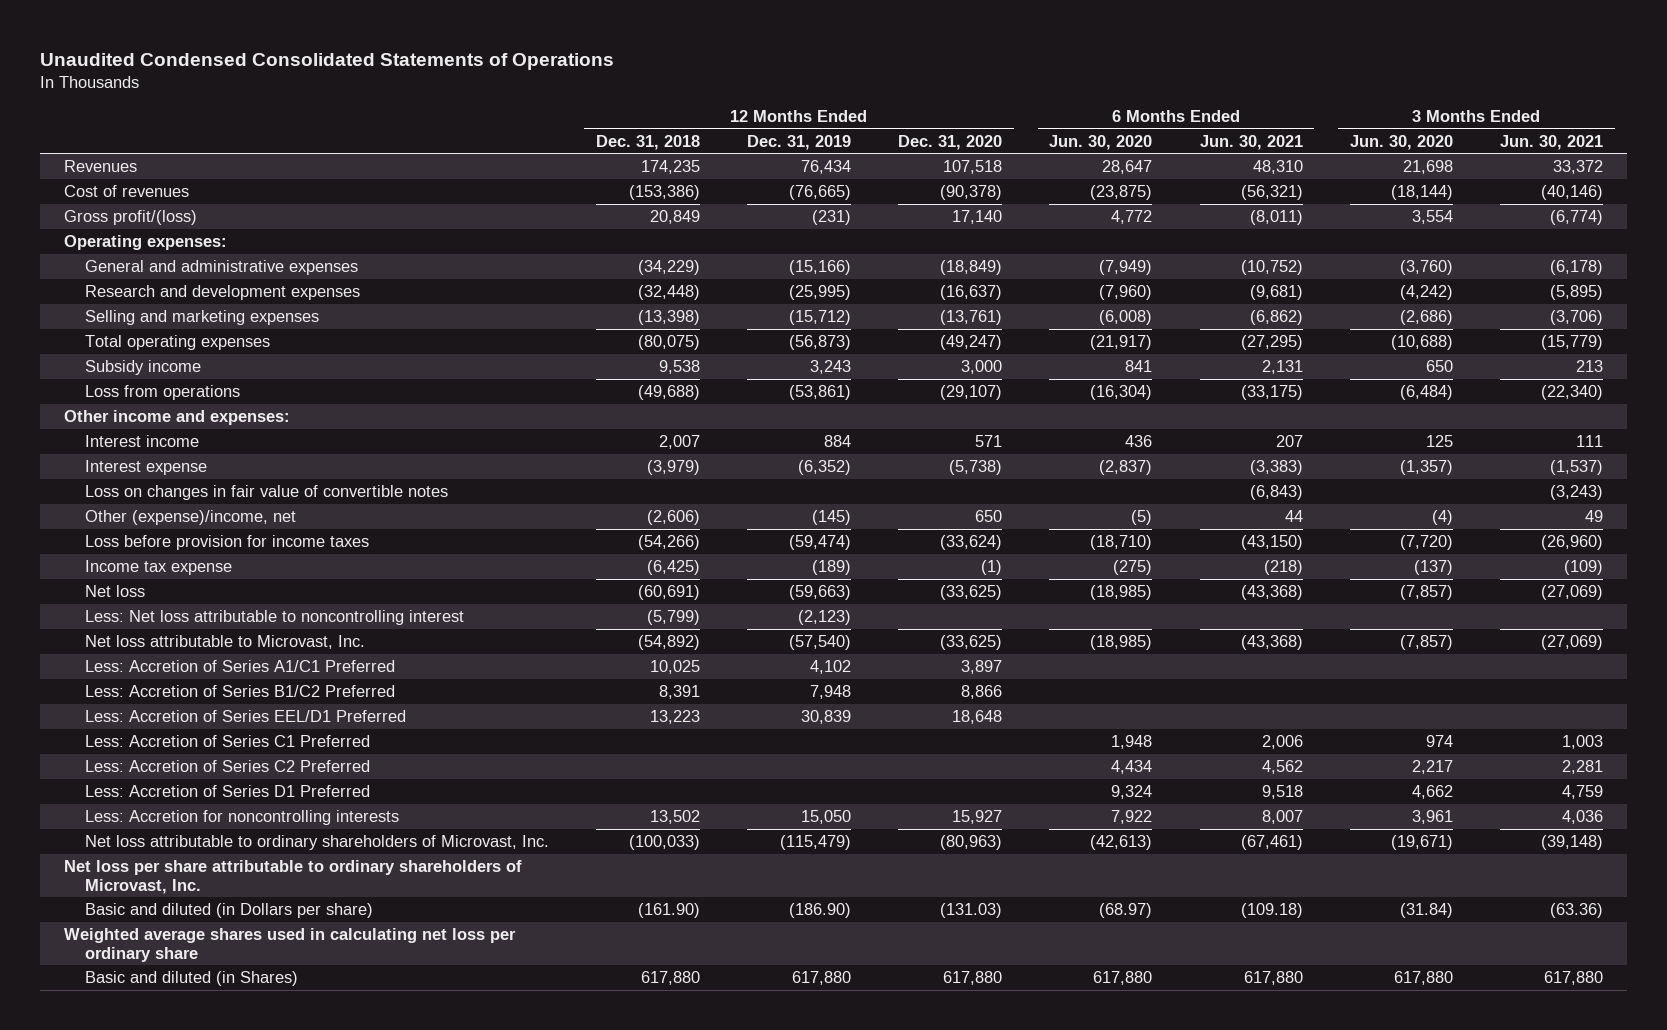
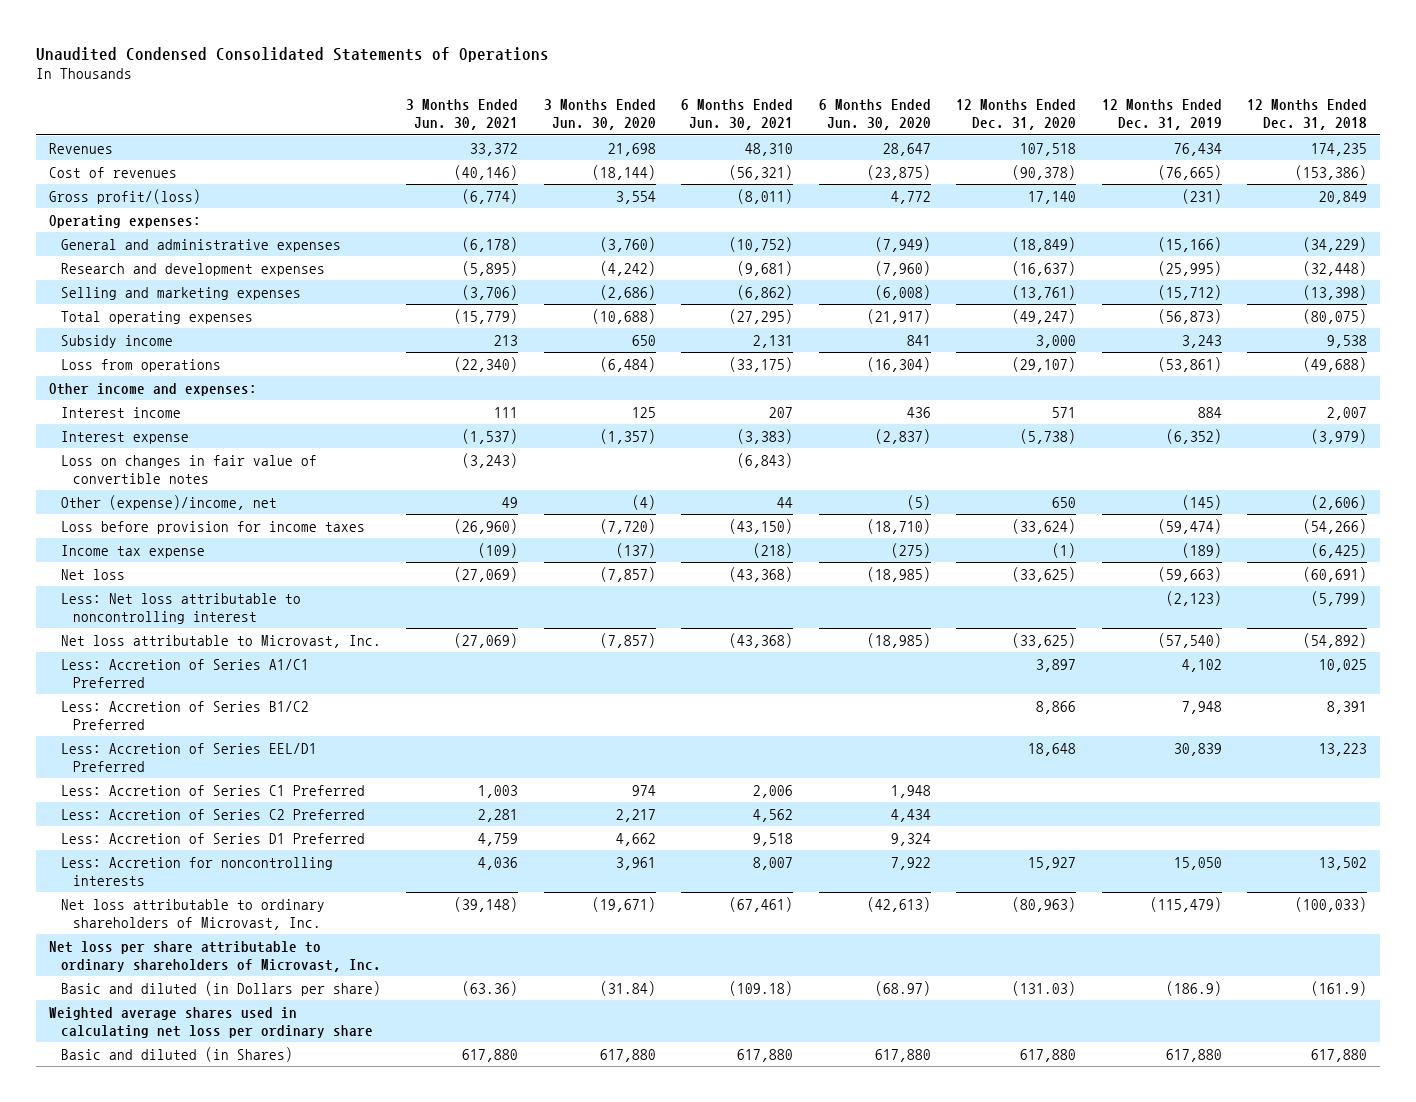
- | 12 Months Ended Dec. 31, 2018 | 12 Months Ended Dec. 31, 2019 | 12 Months Ended Dec. 31, 2020 | 6 Months Ended Jun. 30, 2020 | 6 Months Ended Jun. 30, 2021 | 3 Months Ended Jun. 30, 2020 | 3 Months Ended Jun. 30, 2021
+ | 3 Months Ended Jun. 30, 2021 | 3 Months Ended Jun. 30, 2020 | 6 Months Ended Jun. 30, 2021 | 6 Months Ended Jun. 30, 2020 | 12 Months Ended Dec. 31, 2020 | 12 Months Ended Dec. 31, 2019 | 12 Months Ended Dec. 31, 2018
- Basic and diluted (in Dollars per share) | (161.90) | (186.90) | (131.03) | (68.97) | (109.18) | (31.84) | (63.36)
+ Basic and diluted (in Dollars per share) | (63.36) | (31.84) | (109.18) | (68.97) | (131.03) | (186.9) | (161.9)

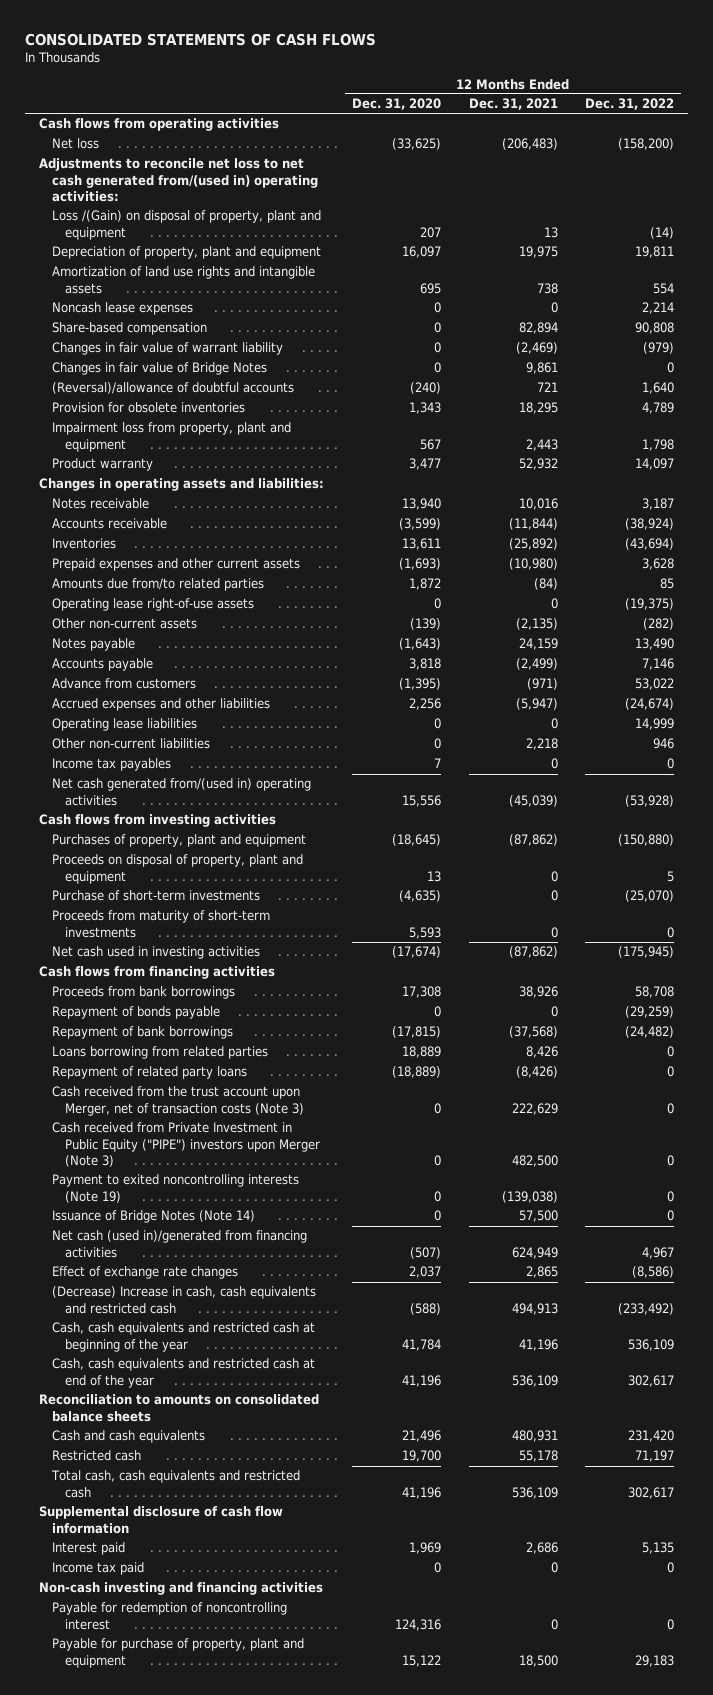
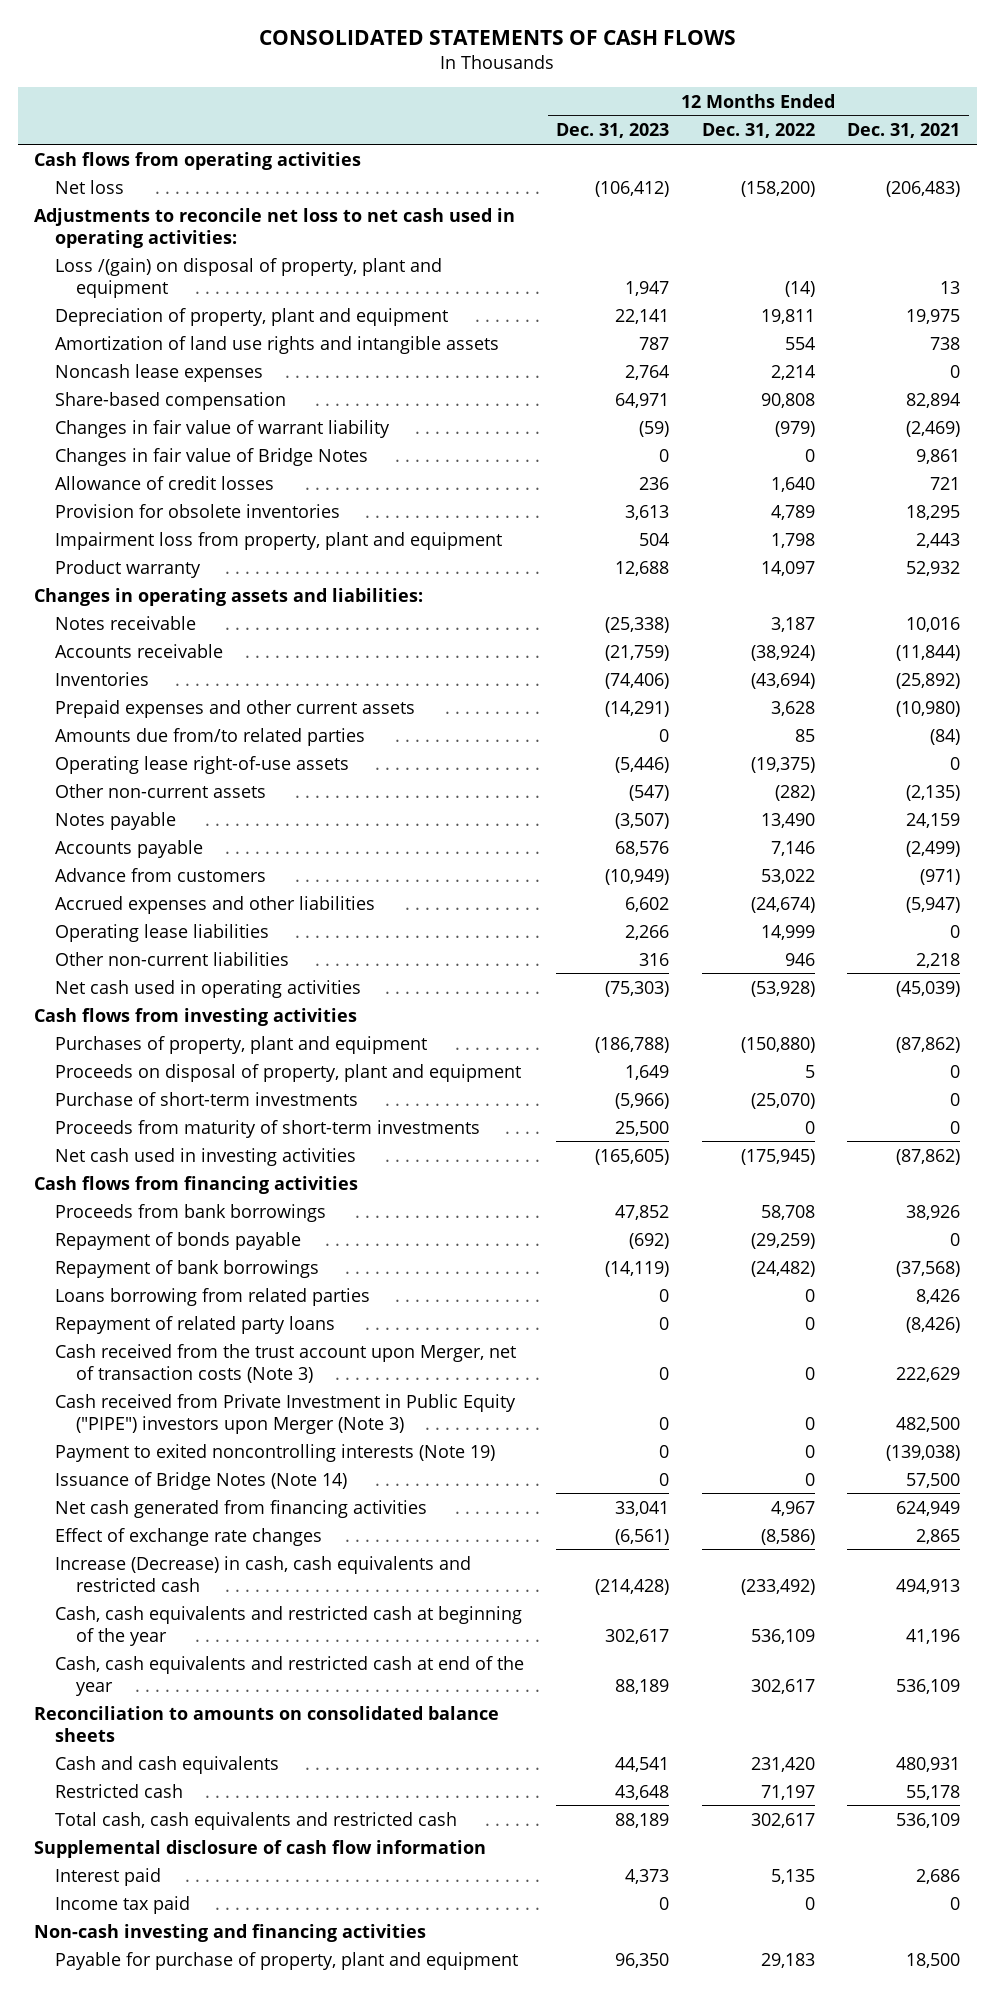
- | 12 Months Ended Dec. 31, 2020 | 12 Months Ended Dec. 31, 2021 | 12 Months Ended Dec. 31, 2022
+ | 12 Months Ended Dec. 31, 2023 | 12 Months Ended Dec. 31, 2022 | 12 Months Ended Dec. 31, 2021
- Adjustments to reconcile net loss to net cash generated from/(used in) operating activities:
- Loss /(Gain) on disposal of property, plant and equipment | 207 | 13 | (14)
+ Adjustments to reconcile net loss to net cash used in operating activities:
+ Loss /(gain) on disposal of property, plant and equipment | 1,947 | (14) | 13
- (Reversal)/allowance of doubtful accounts | (240) | 721 | 1,640
+ Allowance of credit losses | 236 | 1,640 | 721
- Income tax payables | 7 | 0 | 0
- Net cash generated from/(used in) operating activities | 15,556 | (45,039) | (53,928)
+ Net cash used in operating activities | (75,303) | (53,928) | (45,039)
- Net cash (used in)/generated from financing activities | (507) | 624,949 | 4,967
+ Net cash generated from financing activities | 33,041 | 4,967 | 624,949
- (Decrease) Increase in cash, cash equivalents and restricted cash | (588) | 494,913 | (233,492)
+ Increase (Decrease) in cash, cash equivalents and restricted cash | (214,428) | (233,492) | 494,913
- Payable for redemption of noncontrolling interest | 124,316 | 0 | 0

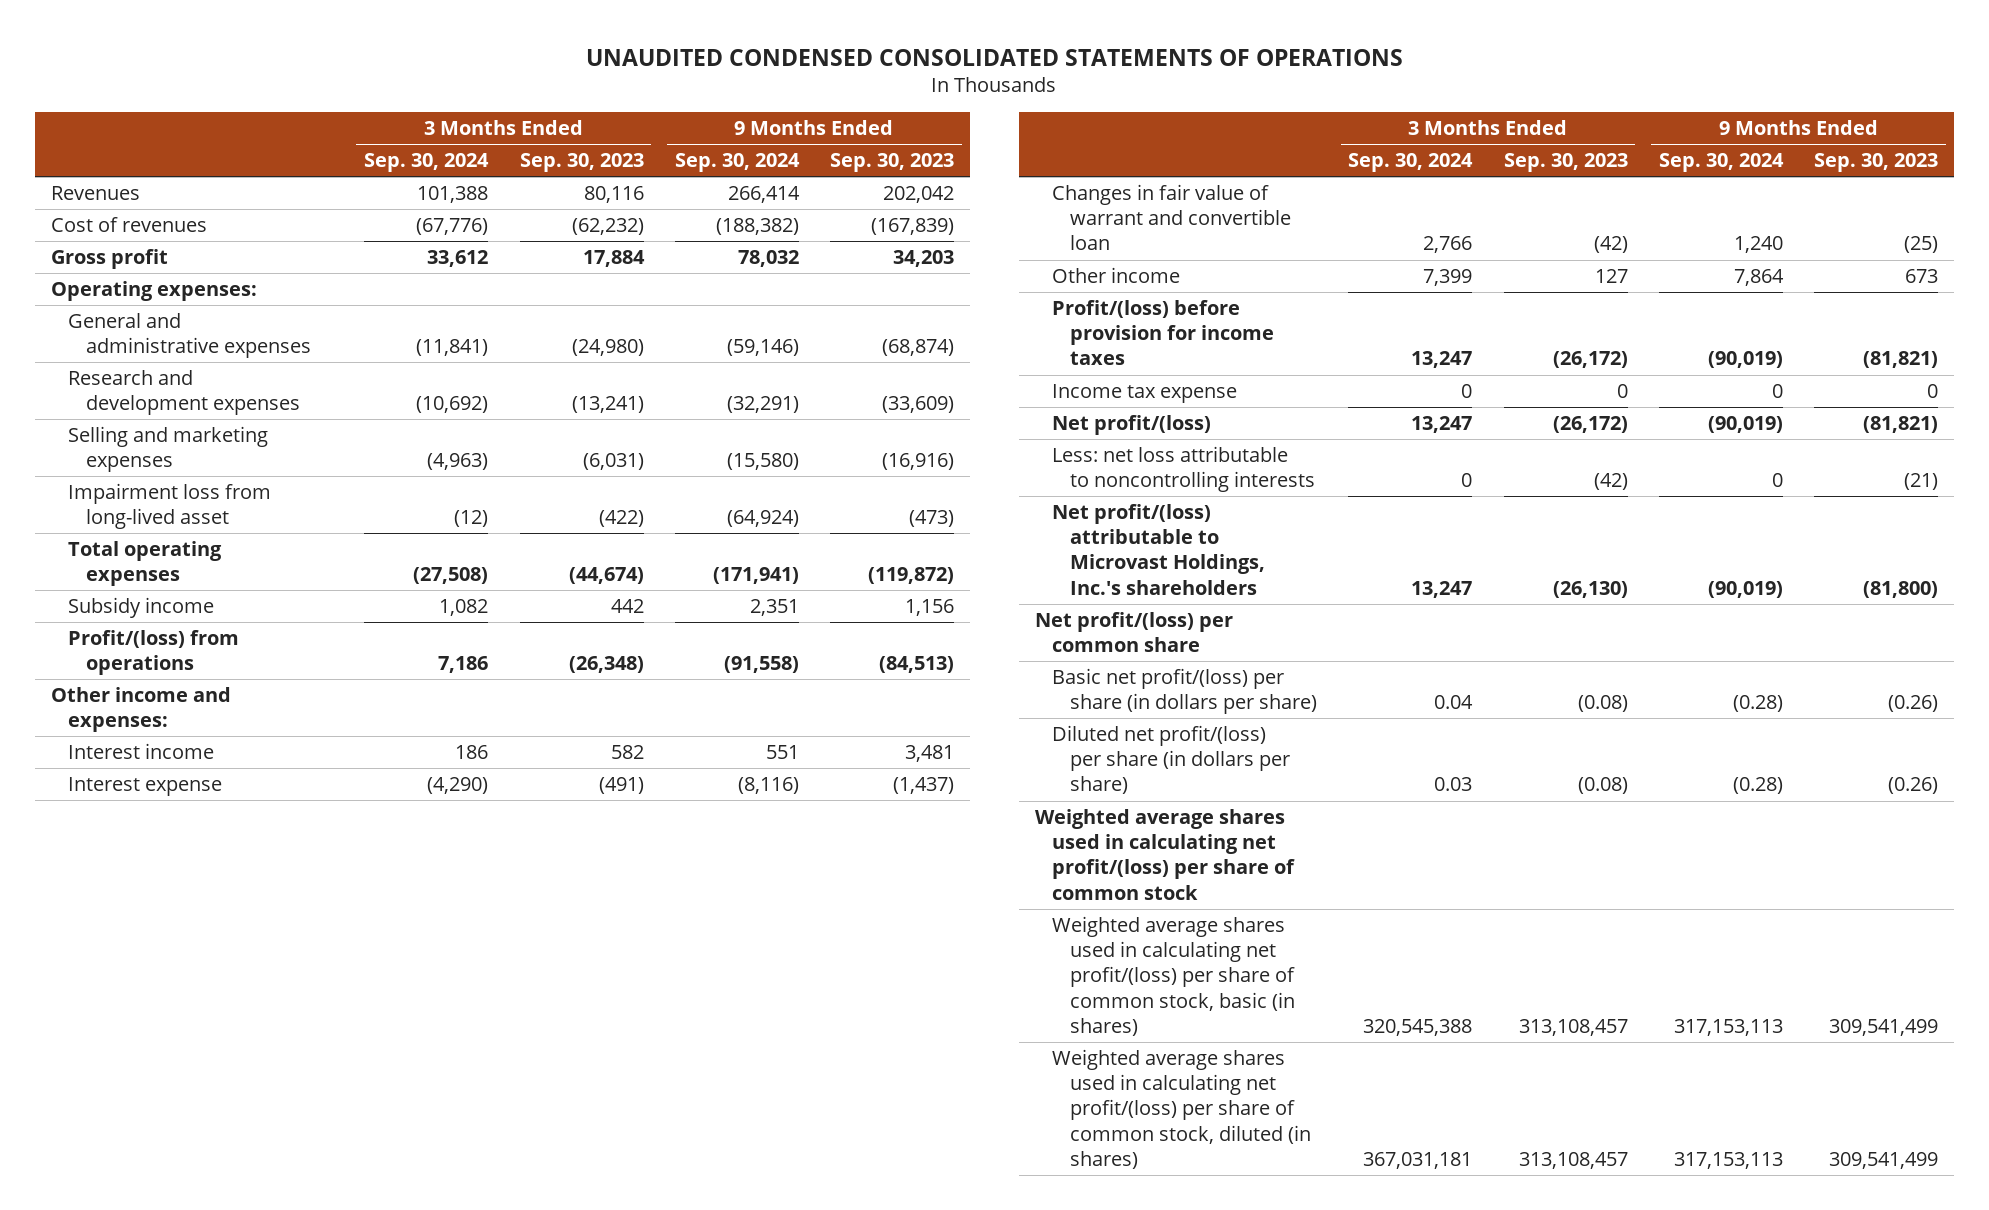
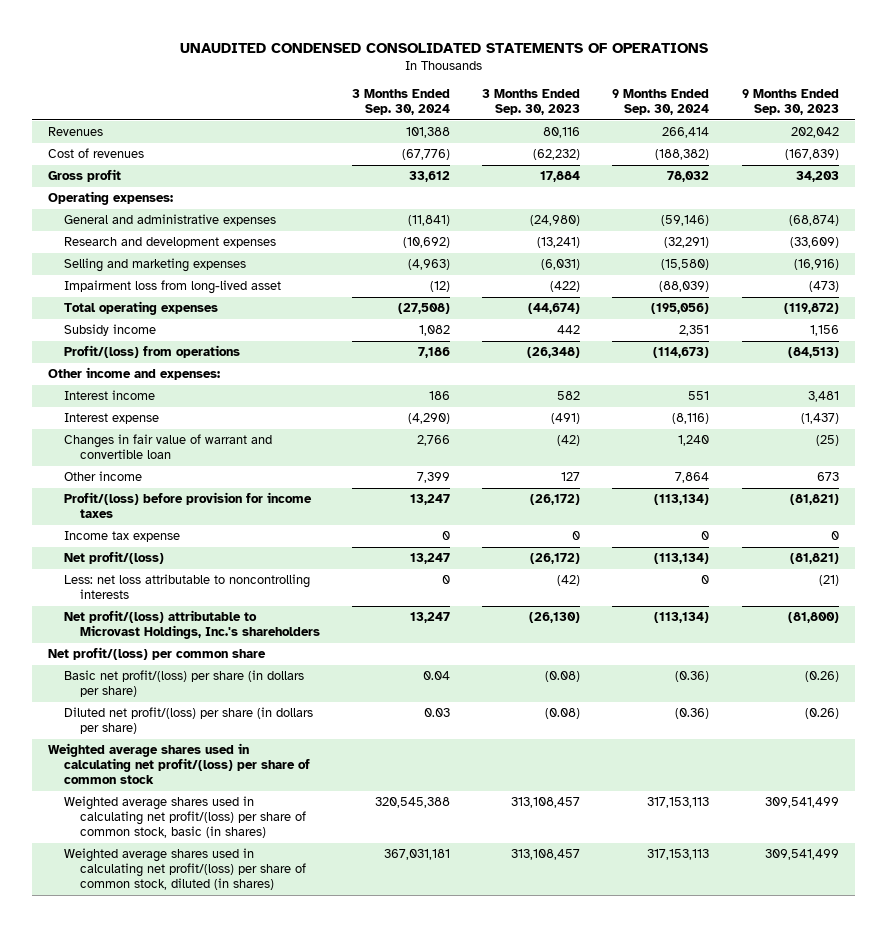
- Impairment loss from long-lived asset | (12) | (422) | (64,924) | (473)
- Total operating expenses | (27,508) | (44,674) | (171,941) | (119,872)
+ Impairment loss from long-lived asset | (12) | (422) | (88,039) | (473)
+ Total operating expenses | (27,508) | (44,674) | (195,056) | (119,872)
- Profit/(loss) from operations | 7,186 | (26,348) | (91,558) | (84,513)
+ Profit/(loss) from operations | 7,186 | (26,348) | (114,673) | (84,513)
- Profit/(loss) before provision for income taxes | 13,247 | (26,172) | (90,019) | (81,821)
+ Profit/(loss) before provision for income taxes | 13,247 | (26,172) | (113,134) | (81,821)
- Net profit/(loss) | 13,247 | (26,172) | (90,019) | (81,821)
+ Net profit/(loss) | 13,247 | (26,172) | (113,134) | (81,821)
- Net profit/(loss) attributable to Microvast Holdings, Inc.'s shareholders | 13,247 | (26,130) | (90,019) | (81,800)
+ Net profit/(loss) attributable to Microvast Holdings, Inc.'s shareholders | 13,247 | (26,130) | (113,134) | (81,800)
- Basic net profit/(loss) per share (in dollars per share) | 0.04 | (0.08) | (0.28) | (0.26)
- Diluted net profit/(loss) per share (in dollars per share) | 0.03 | (0.08) | (0.28) | (0.26)
+ Basic net profit/(loss) per share (in dollars per share) | 0.04 | (0.08) | (0.36) | (0.26)
+ Diluted net profit/(loss) per share (in dollars per share) | 0.03 | (0.08) | (0.36) | (0.26)

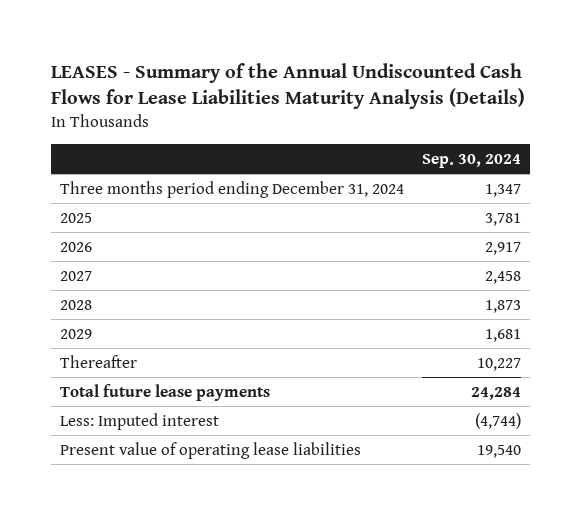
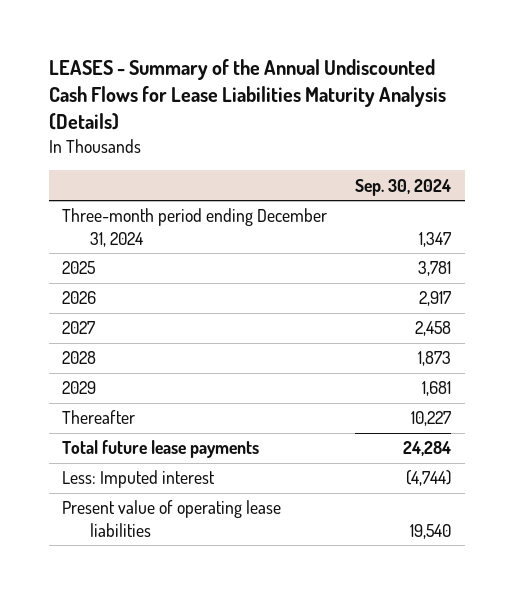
- Three months period ending December 31, 2024 | 1,347
+ Three-month period ending December 31, 2024 | 1,347

